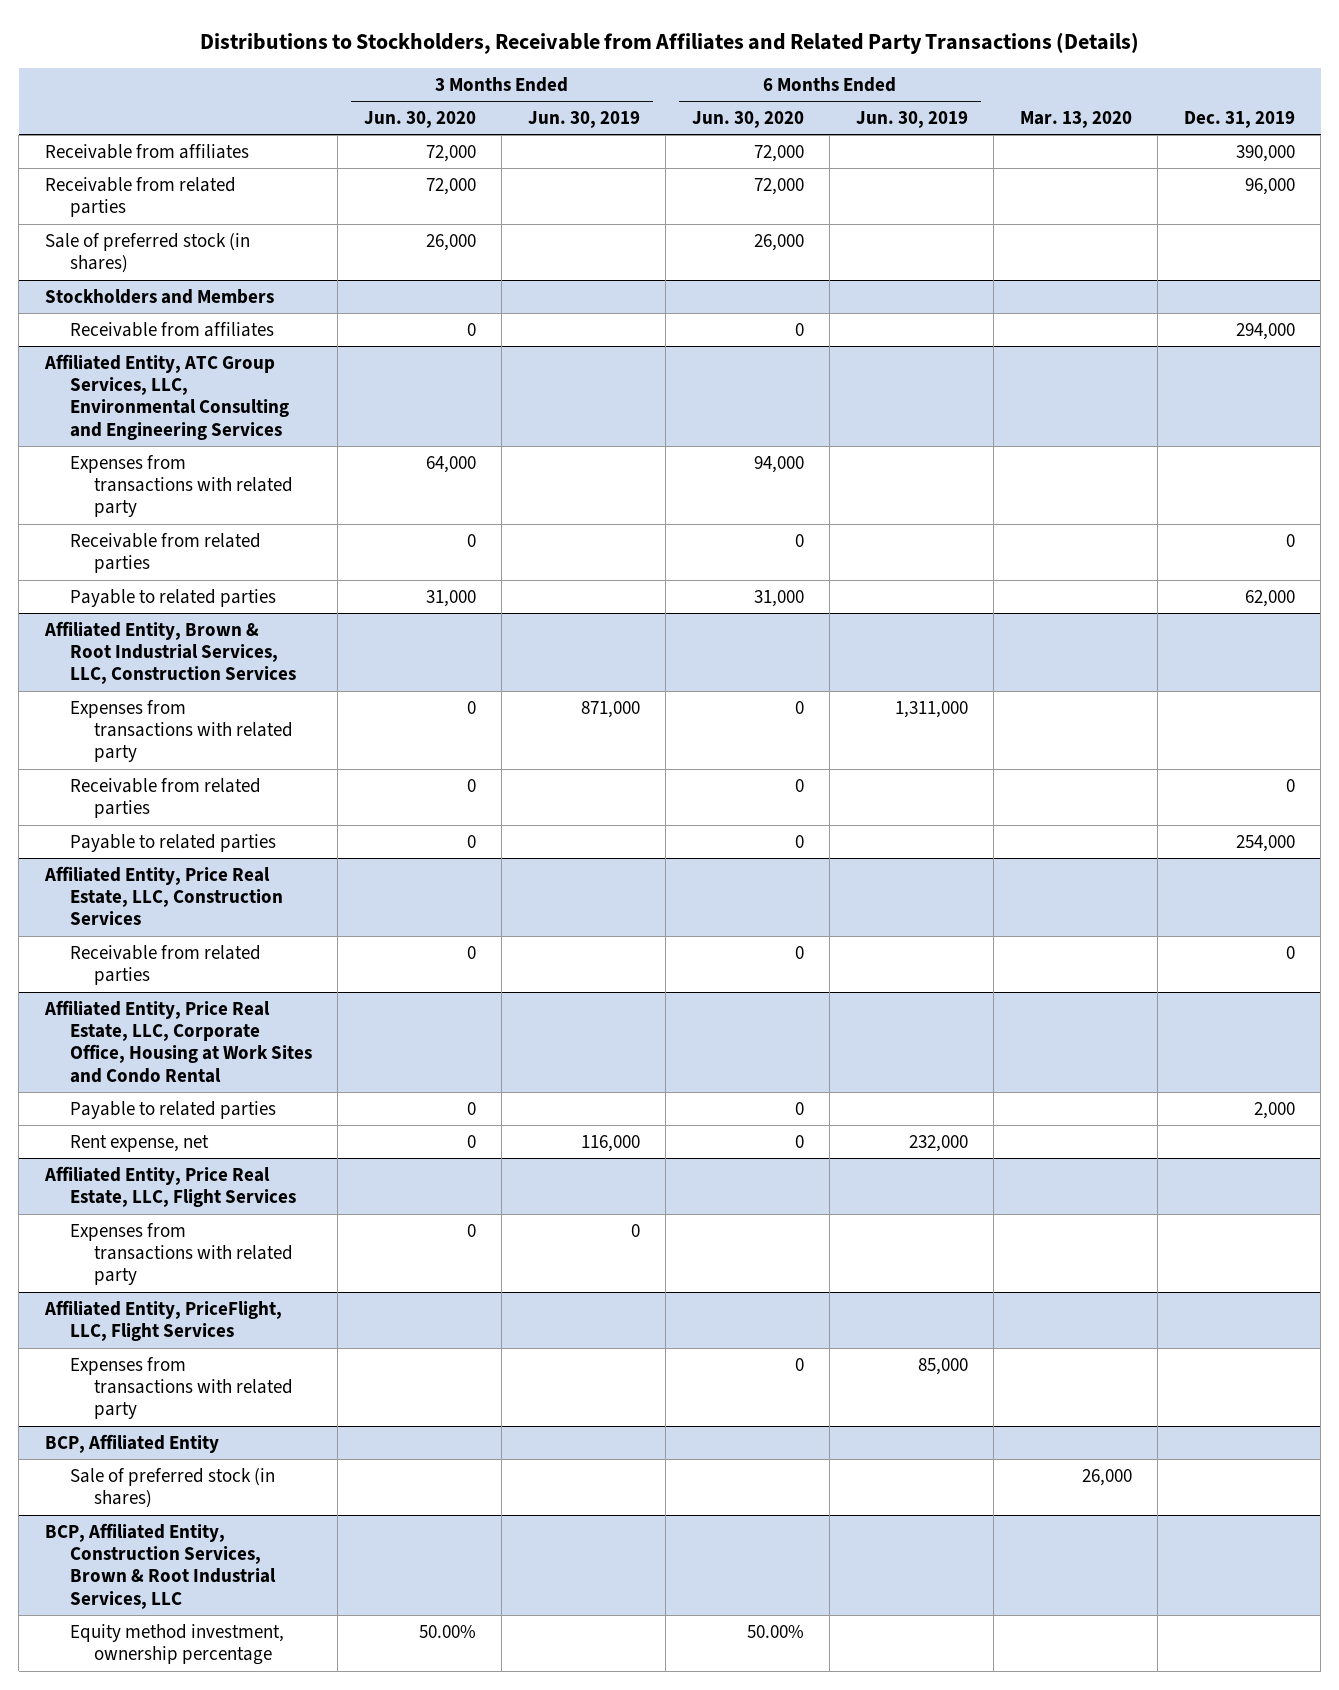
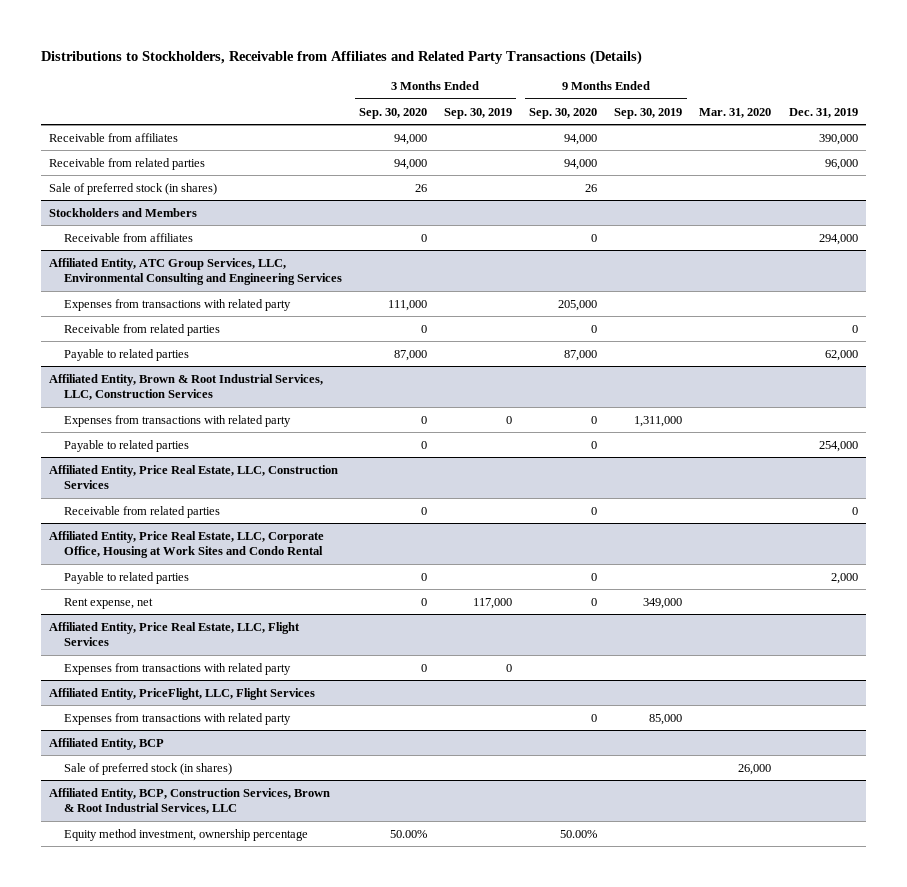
- | 3 Months Ended Jun. 30, 2020 | 3 Months Ended Jun. 30, 2019 | 6 Months Ended Jun. 30, 2020 | 6 Months Ended Jun. 30, 2019 | Mar. 13, 2020 | Dec. 31, 2019
+ | 3 Months Ended Sep. 30, 2020 | 3 Months Ended Sep. 30, 2019 | 9 Months Ended Sep. 30, 2020 | 9 Months Ended Sep. 30, 2019 | Mar. 31, 2020 | Dec. 31, 2019
@ Affiliated Entity, Brown & Root Industrial Services, LLC, Construction Services
- Receivable from related parties | 0 | | 0 | | | 0
- BCP, Affiliated Entity
+ Affiliated Entity, BCP
- BCP, Affiliated Entity, Construction Services, Brown & Root Industrial Services, LLC
+ Affiliated Entity, BCP, Construction Services, Brown & Root Industrial Services, LLC

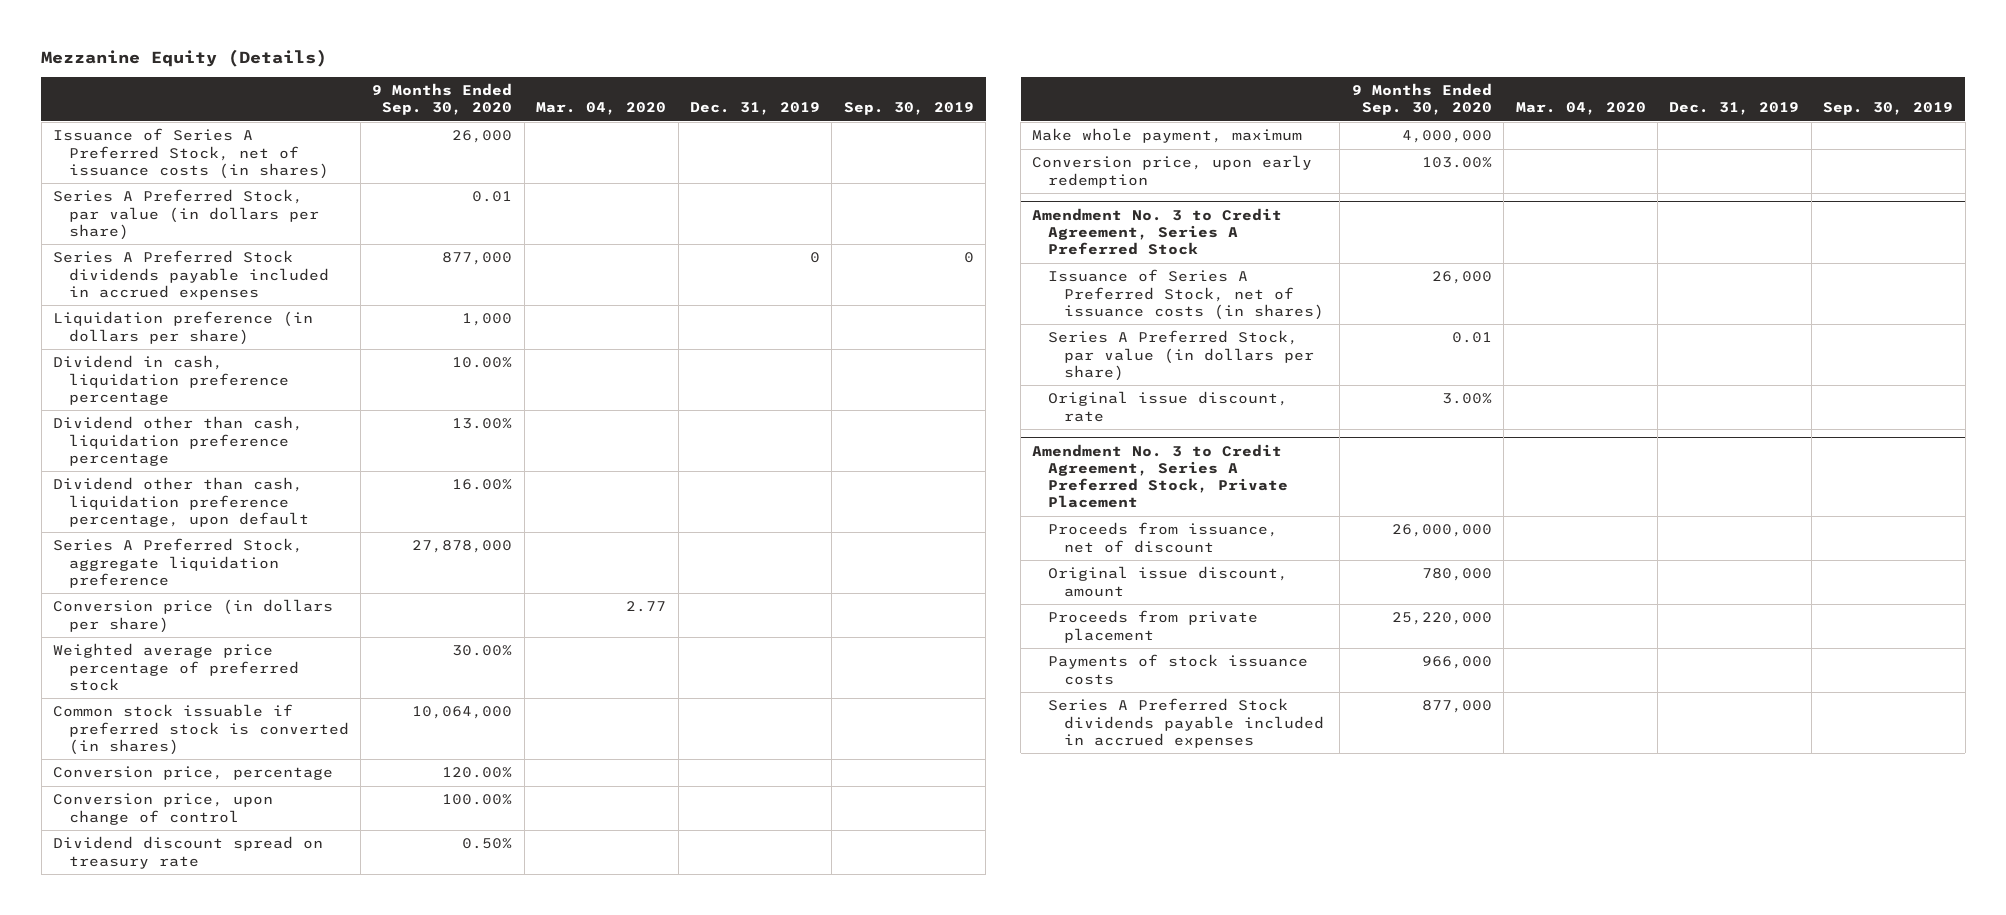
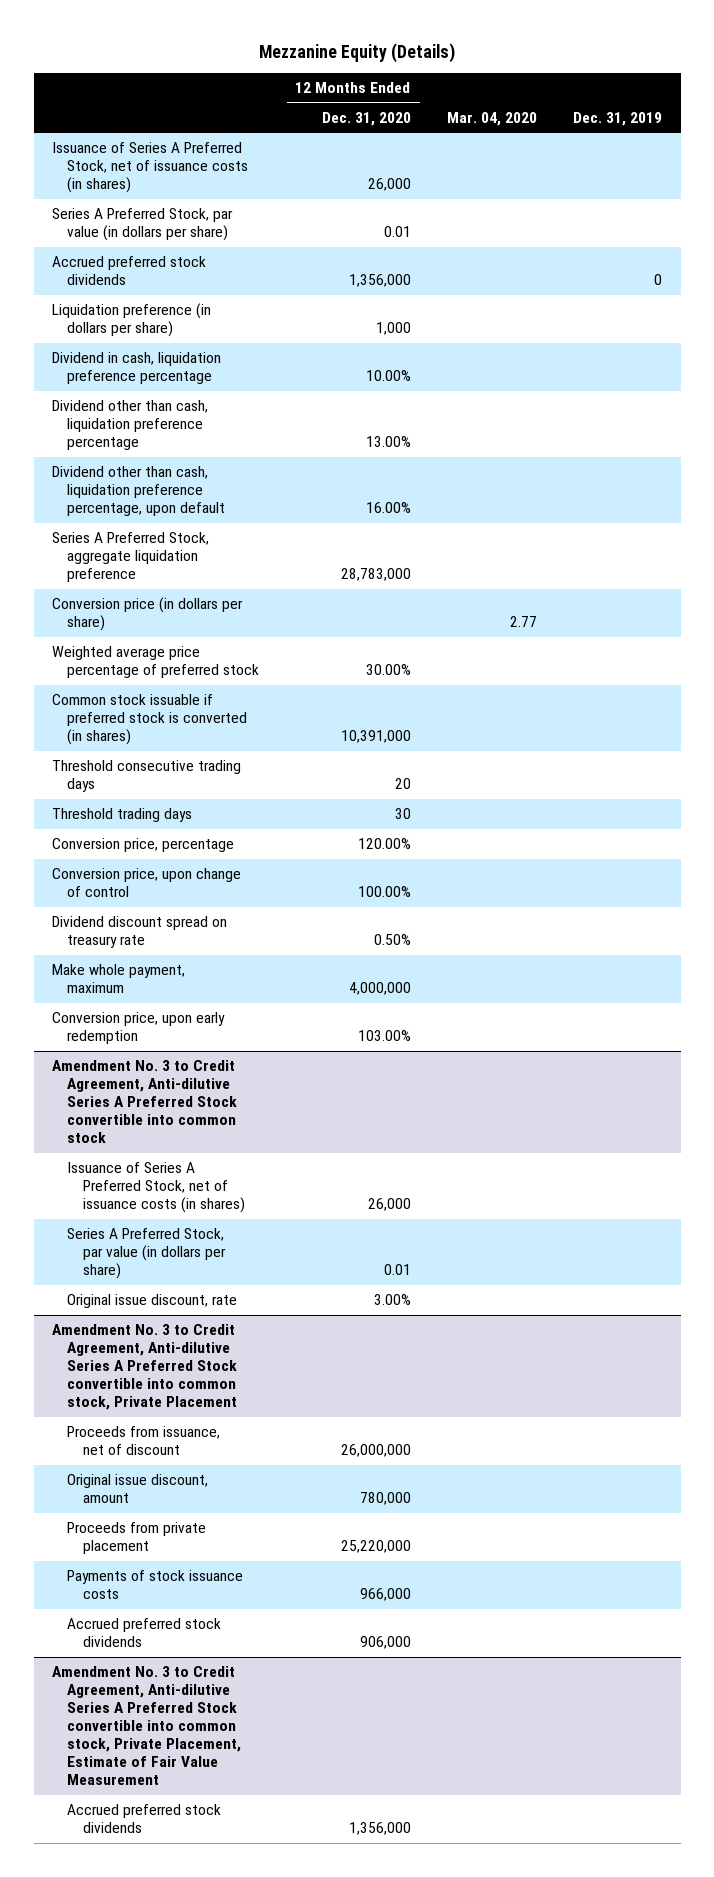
- | 9 Months Ended Sep. 30, 2020 | Mar. 04, 2020 | Dec. 31, 2019 | Sep. 30, 2019
+ | 12 Months Ended Dec. 31, 2020 | Mar. 04, 2020 | Dec. 31, 2019
- Series A Preferred Stock dividends payable included in accrued expenses | 877,000 | | 0 | 0
+ Accrued preferred stock dividends | 1,356,000 | | 0
+ Threshold consecutive trading days | 20 | |
+ Threshold trading days | 30 | |
- Amendment No. 3 to Credit Agreement, Series A Preferred Stock
+ Amendment No. 3 to Credit Agreement, Anti-dilutive Series A Preferred Stock convertible into common stock
- Amendment No. 3 to Credit Agreement, Series A Preferred Stock, Private Placement
+ Amendment No. 3 to Credit Agreement, Anti-dilutive Series A Preferred Stock convertible into common stock, Private Placement
- Series A Preferred Stock dividends payable included in accrued expenses | 877,000 | | |
+ Accrued preferred stock dividends | 906,000 | |
+ Amendment No. 3 to Credit Agreement, Anti-dilutive Series A Preferred Stock convertible into common stock, Private Placement, Estimate of Fair Value Measurement
+ Accrued preferred stock dividends | 1,356,000 | |

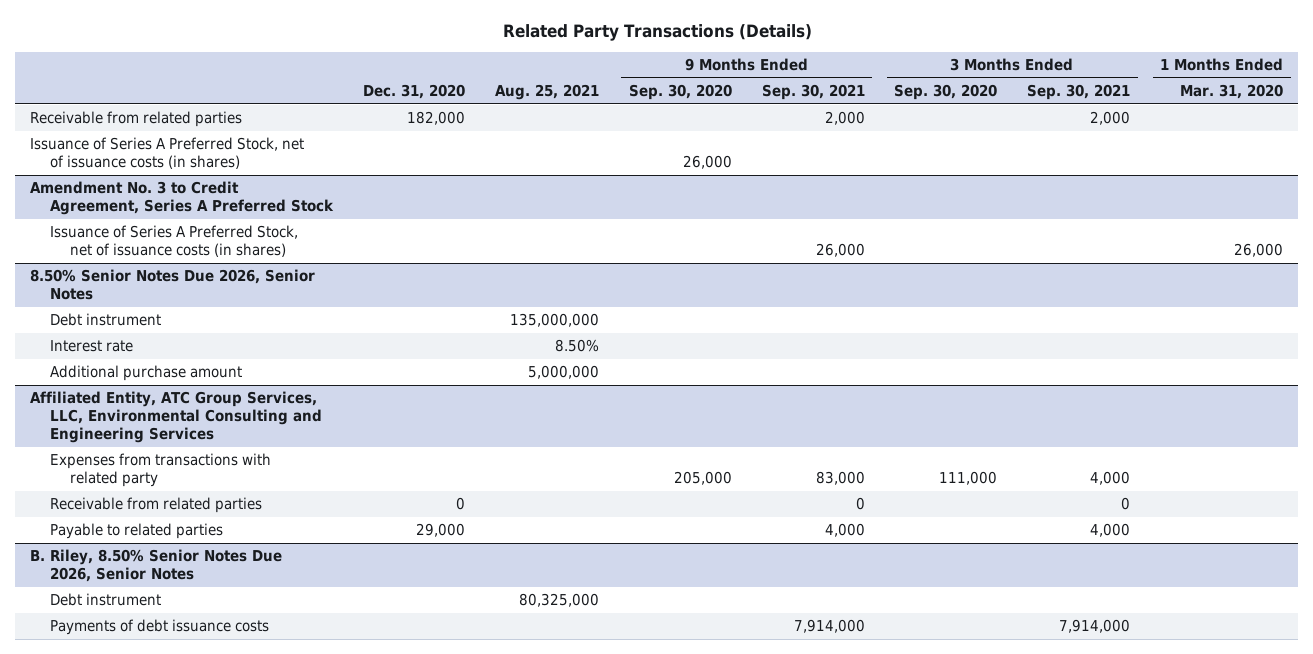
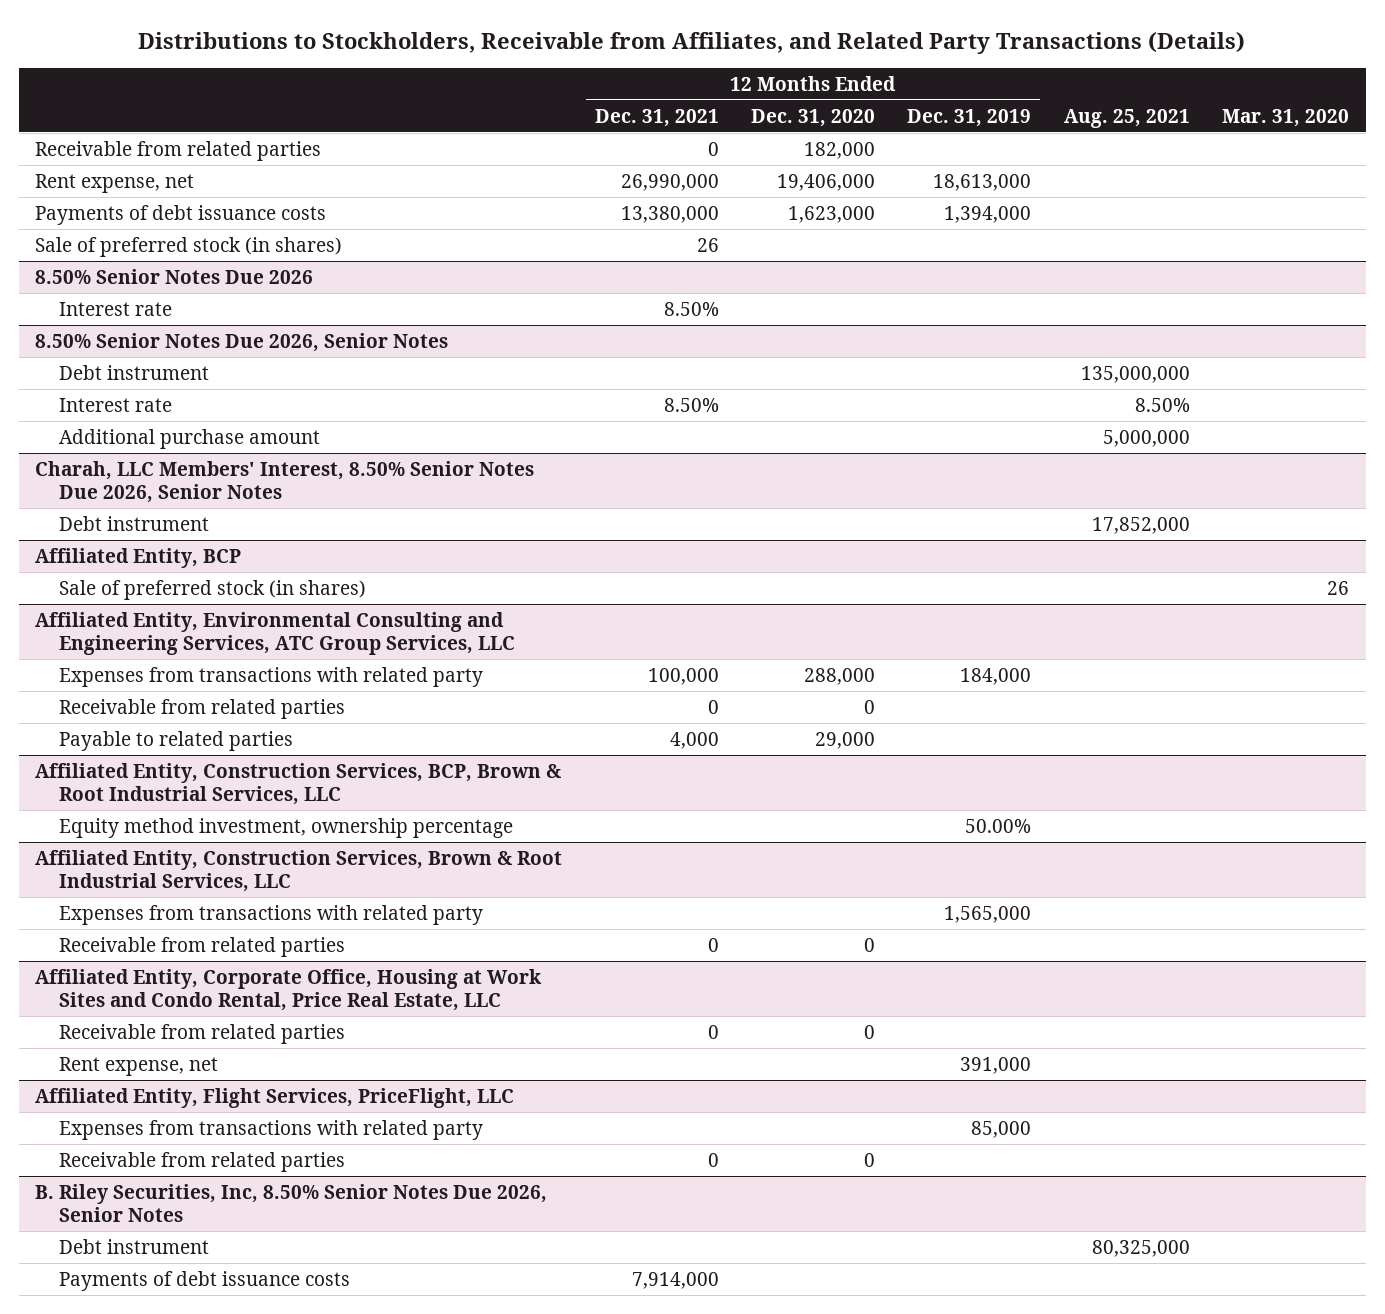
- Related Party Transactions (Details)
+ Distributions to Stockholders, Receivable from Affiliates, and Related Party Transactions (Details)
- | Dec. 31, 2020 | Aug. 25, 2021 | 9 Months Ended Sep. 30, 2020 | 9 Months Ended Sep. 30, 2021 | 3 Months Ended Sep. 30, 2020 | 3 Months Ended Sep. 30, 2021 | 1 Months Ended Mar. 31, 2020
+ | 12 Months Ended Dec. 31, 2021 | 12 Months Ended Dec. 31, 2020 | 12 Months Ended Dec. 31, 2019 | Aug. 25, 2021 | Mar. 31, 2020
- Issuance of Series A Preferred Stock, net of issuance costs (in shares) | | | 26,000 | | | |
- Amendment No. 3 to Credit Agreement, Series A Preferred Stock
- Issuance of Series A Preferred Stock, net of issuance costs (in shares) | | | | 26,000 | | | 26,000
+ Rent expense, net | 26,990,000 | 19,406,000 | 18,613,000 | |
+ Payments of debt issuance costs | 13,380,000 | 1,623,000 | 1,394,000 | |
+ Sale of preferred stock (in shares) | 26 | | | |
+ 8.50% Senior Notes Due 2026
+ Interest rate | 8.50% | | | |
- Affiliated Entity, ATC Group Services, LLC, Environmental Consulting and Engineering Services
+ Charah, LLC Members' Interest, 8.50% Senior Notes Due 2026, Senior Notes
+ Debt instrument | | | | 17,852,000 |
+ Affiliated Entity, BCP
+ Sale of preferred stock (in shares) | | | | | 26
+ Affiliated Entity, Environmental Consulting and Engineering Services, ATC Group Services, LLC
- B. Riley, 8.50% Senior Notes Due 2026, Senior Notes
+ Affiliated Entity, Construction Services, BCP, Brown & Root Industrial Services, LLC
+ Equity method investment, ownership percentage | | | 50.00% | |
+ Affiliated Entity, Construction Services, Brown & Root Industrial Services, LLC
+ Expenses from transactions with related party | | | 1,565,000 | |
+ Receivable from related parties | 0 | 0 | | |
+ Affiliated Entity, Corporate Office, Housing at Work Sites and Condo Rental, Price Real Estate, LLC
+ Receivable from related parties | 0 | 0 | | |
+ Rent expense, net | | | 391,000 | |
+ Affiliated Entity, Flight Services, PriceFlight, LLC
+ Expenses from transactions with related party | | | 85,000 | |
+ Receivable from related parties | 0 | 0 | | |
+ B. Riley Securities, Inc, 8.50% Senior Notes Due 2026, Senior Notes

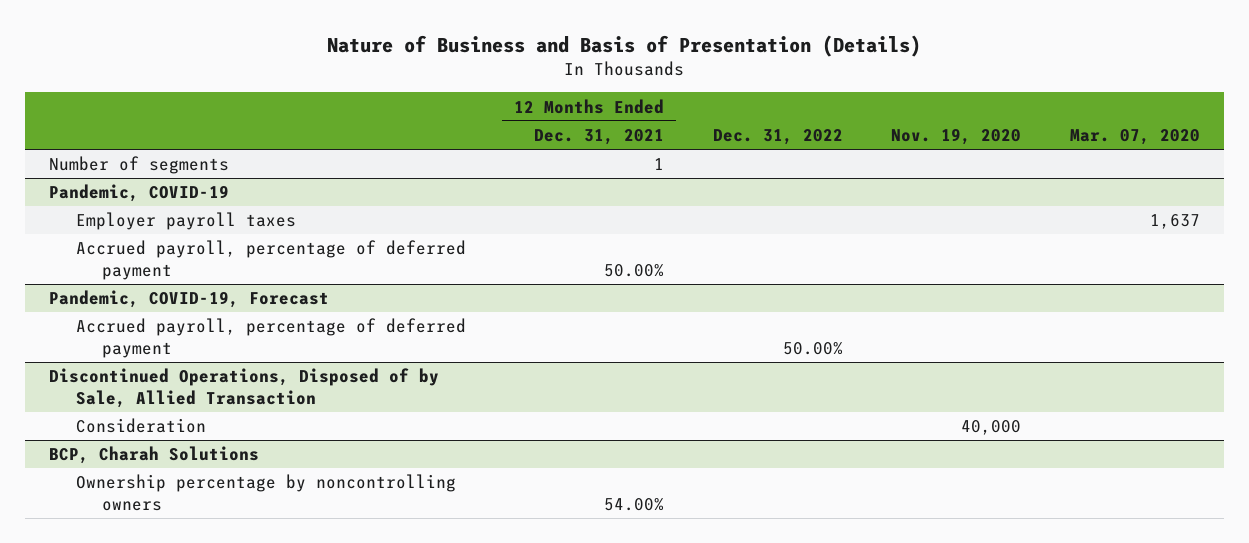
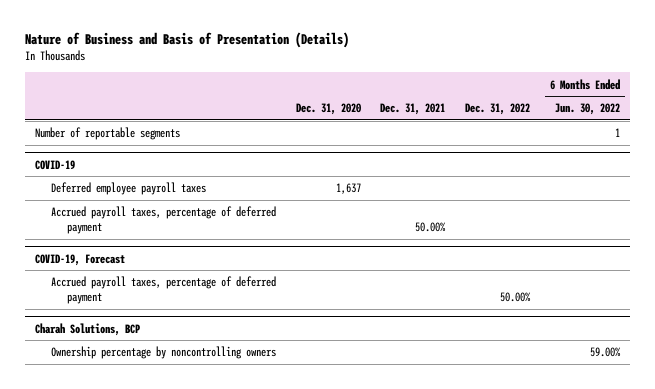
- | 12 Months Ended Dec. 31, 2021 | Dec. 31, 2022 | Nov. 19, 2020 | Mar. 07, 2020
+ | Dec. 31, 2020 | Dec. 31, 2021 | Dec. 31, 2022 | 6 Months Ended Jun. 30, 2022
- Number of segments | 1 | | |
- Pandemic, COVID-19
- Employer payroll taxes | | | | 1,637
- Accrued payroll, percentage of deferred payment | 50.00% | | |
- Pandemic, COVID-19, Forecast
- Accrued payroll, percentage of deferred payment | | 50.00% | |
- Discontinued Operations, Disposed of by Sale, Allied Transaction
- Consideration | | | 40,000 |
- BCP, Charah Solutions
+ Number of reportable segments | | | | 1
+ COVID-19
+ Deferred employee payroll taxes | 1,637 | | |
+ Accrued payroll taxes, percentage of deferred payment | | 50.00% | |
+ COVID-19, Forecast
+ Accrued payroll taxes, percentage of deferred payment | | | 50.00% |
+ Charah Solutions, BCP

